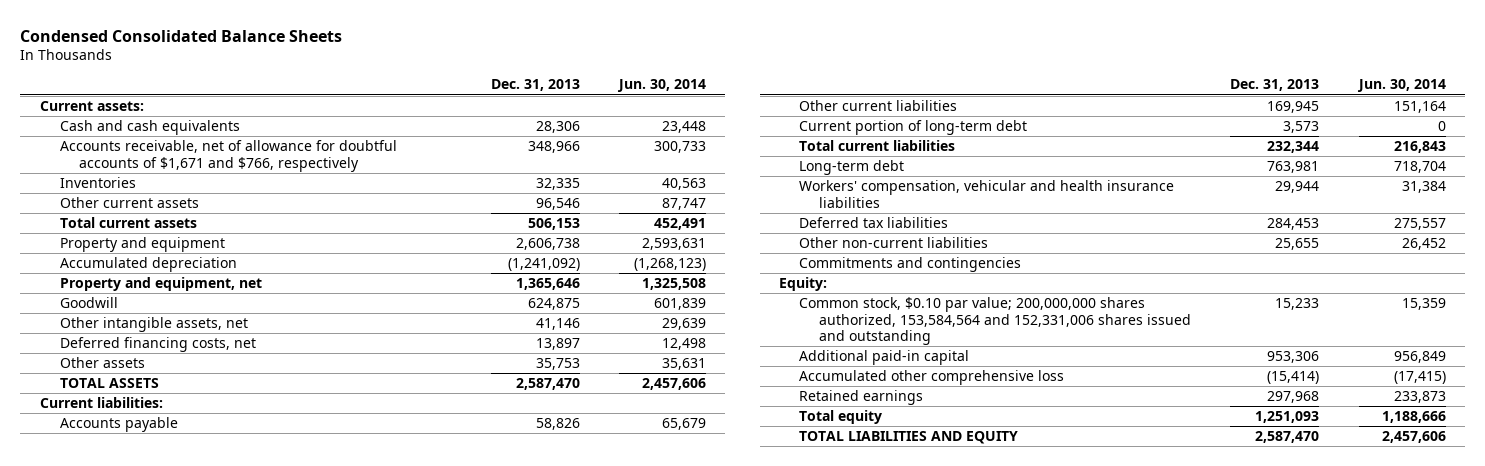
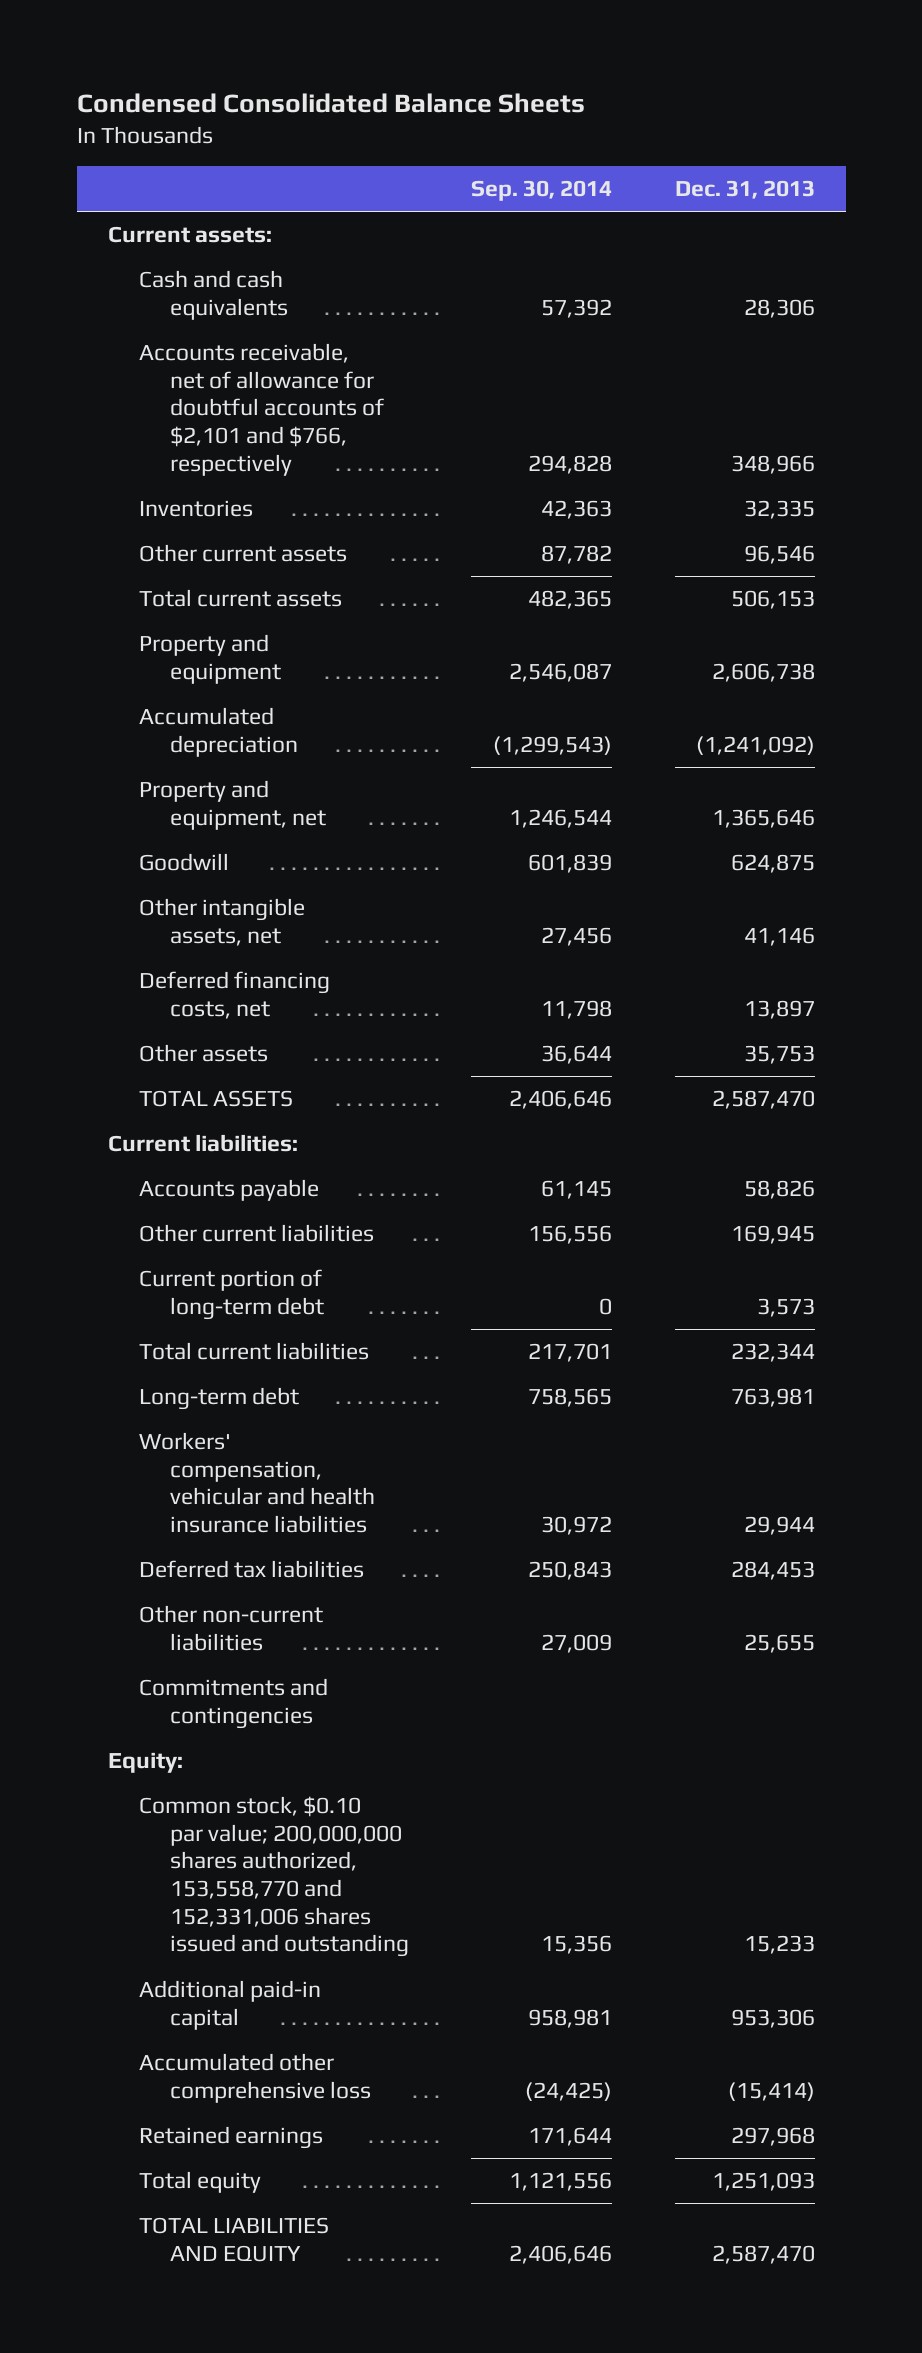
- | Dec. 31, 2013 | Jun. 30, 2014
+ | Sep. 30, 2014 | Dec. 31, 2013
- Accounts receivable, net of allowance for doubtful accounts of $1,671 and $766, respectively | 348,966 | 300,733
+ Accounts receivable, net of allowance for doubtful accounts of $2,101 and $766, respectively | 294,828 | 348,966
- Common stock, $0.10 par value; 200,000,000 shares authorized, 153,584,564 and 152,331,006 shares issued and outstanding | 15,233 | 15,359
+ Common stock, $0.10 par value; 200,000,000 shares authorized, 153,558,770 and 152,331,006 shares issued and outstanding | 15,356 | 15,233

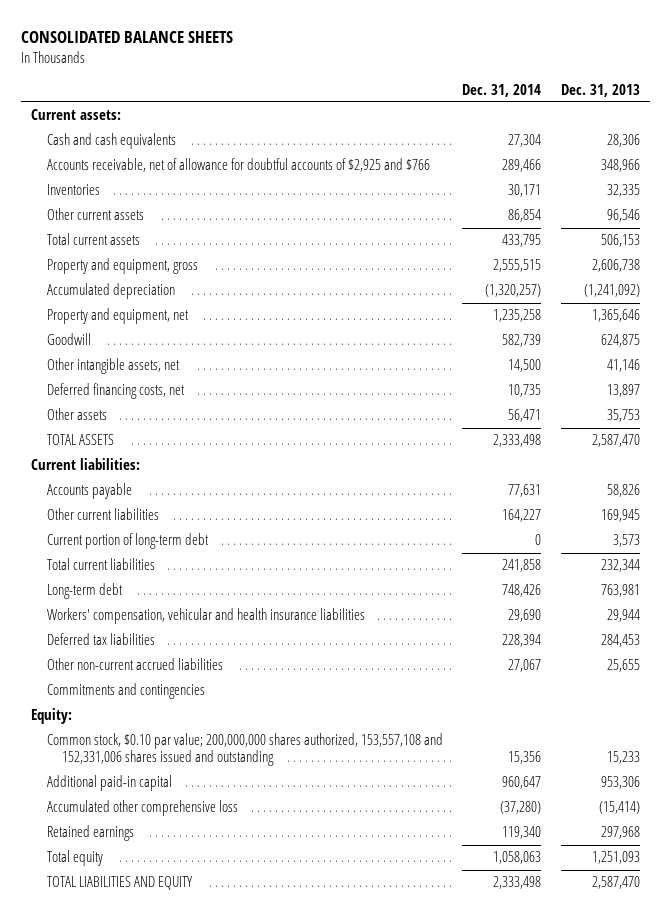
- Condensed Consolidated Balance Sheets
+ CONSOLIDATED BALANCE SHEETS
- | Sep. 30, 2014 | Dec. 31, 2013
+ | Dec. 31, 2014 | Dec. 31, 2013
- Accounts receivable, net of allowance for doubtful accounts of $2,101 and $766, respectively | 294,828 | 348,966
+ Accounts receivable, net of allowance for doubtful accounts of $2,925 and $766 | 289,466 | 348,966
- Property and equipment | 2,546,087 | 2,606,738
+ Property and equipment, gross | 2,555,515 | 2,606,738
- Other non-current liabilities | 27,009 | 25,655
+ Other non-current accrued liabilities | 27,067 | 25,655
- Common stock, $0.10 par value; 200,000,000 shares authorized, 153,558,770 and 152,331,006 shares issued and outstanding | 15,356 | 15,233
+ Common stock, $0.10 par value; 200,000,000 shares authorized, 153,557,108 and 152,331,006 shares issued and outstanding | 15,356 | 15,233

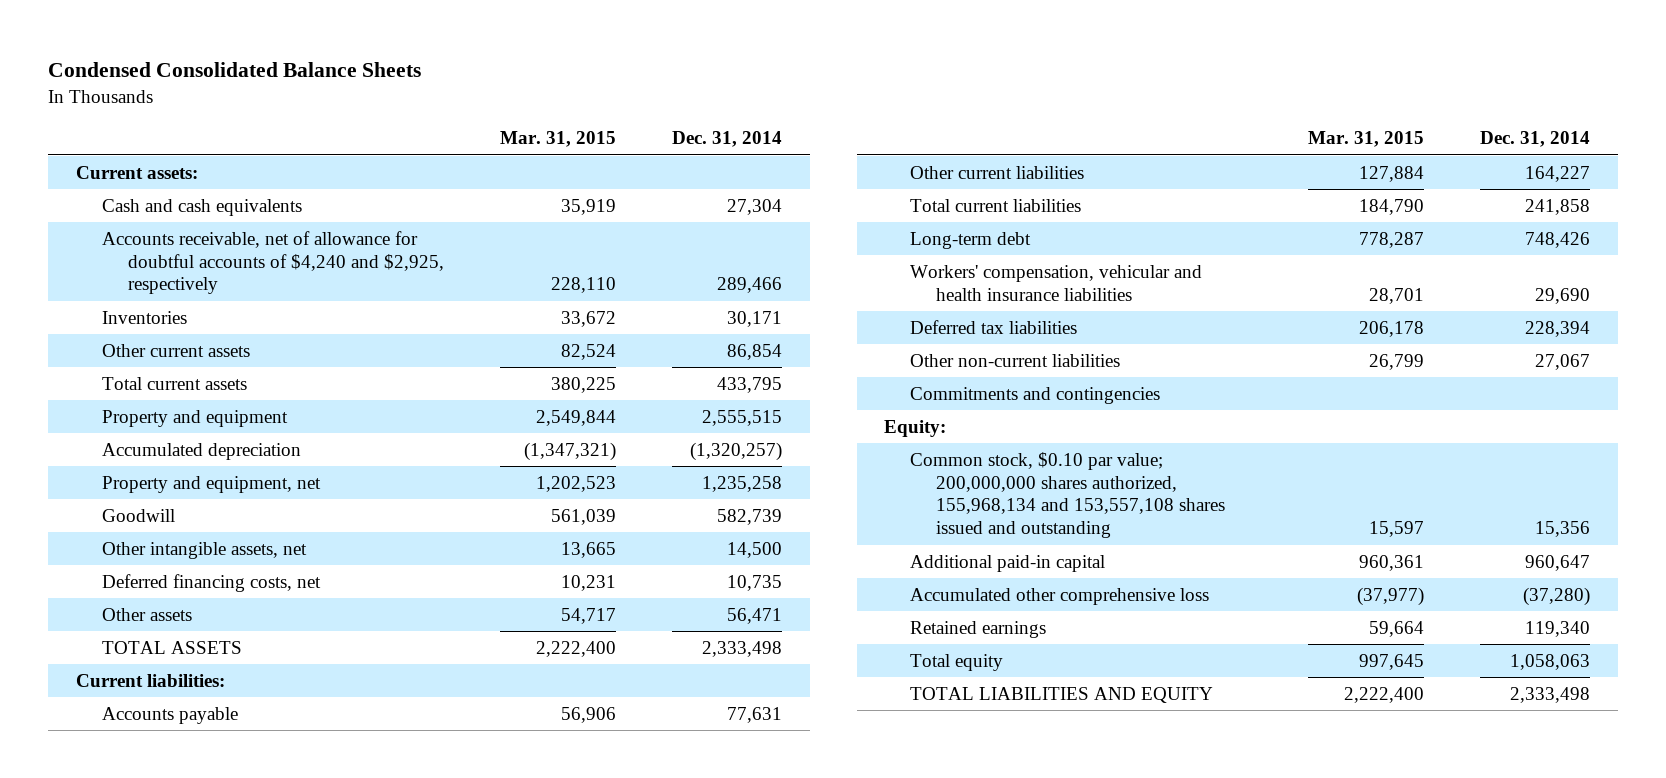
- CONSOLIDATED BALANCE SHEETS
+ Condensed Consolidated Balance Sheets
- | Dec. 31, 2014 | Dec. 31, 2013
+ | Mar. 31, 2015 | Dec. 31, 2014
- Accounts receivable, net of allowance for doubtful accounts of $2,925 and $766 | 289,466 | 348,966
+ Accounts receivable, net of allowance for doubtful accounts of $4,240 and $2,925, respectively | 228,110 | 289,466
- Property and equipment, gross | 2,555,515 | 2,606,738
+ Property and equipment | 2,549,844 | 2,555,515
- Current portion of long-term debt | 0 | 3,573
- Other non-current accrued liabilities | 27,067 | 25,655
+ Other non-current liabilities | 26,799 | 27,067
- Common stock, $0.10 par value; 200,000,000 shares authorized, 153,557,108 and 152,331,006 shares issued and outstanding | 15,356 | 15,233
+ Common stock, $0.10 par value; 200,000,000 shares authorized, 155,968,134 and 153,557,108 shares issued and outstanding | 15,597 | 15,356

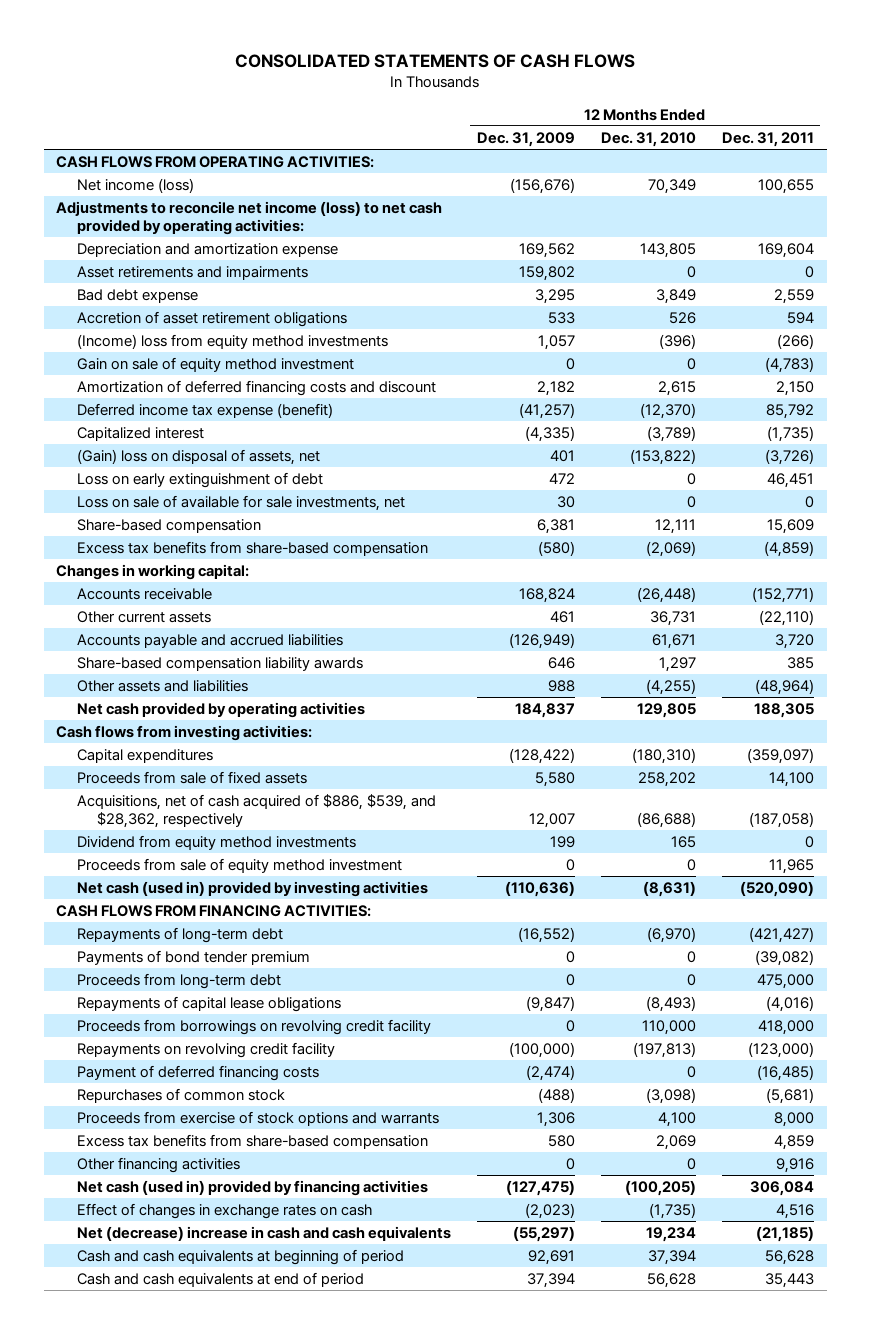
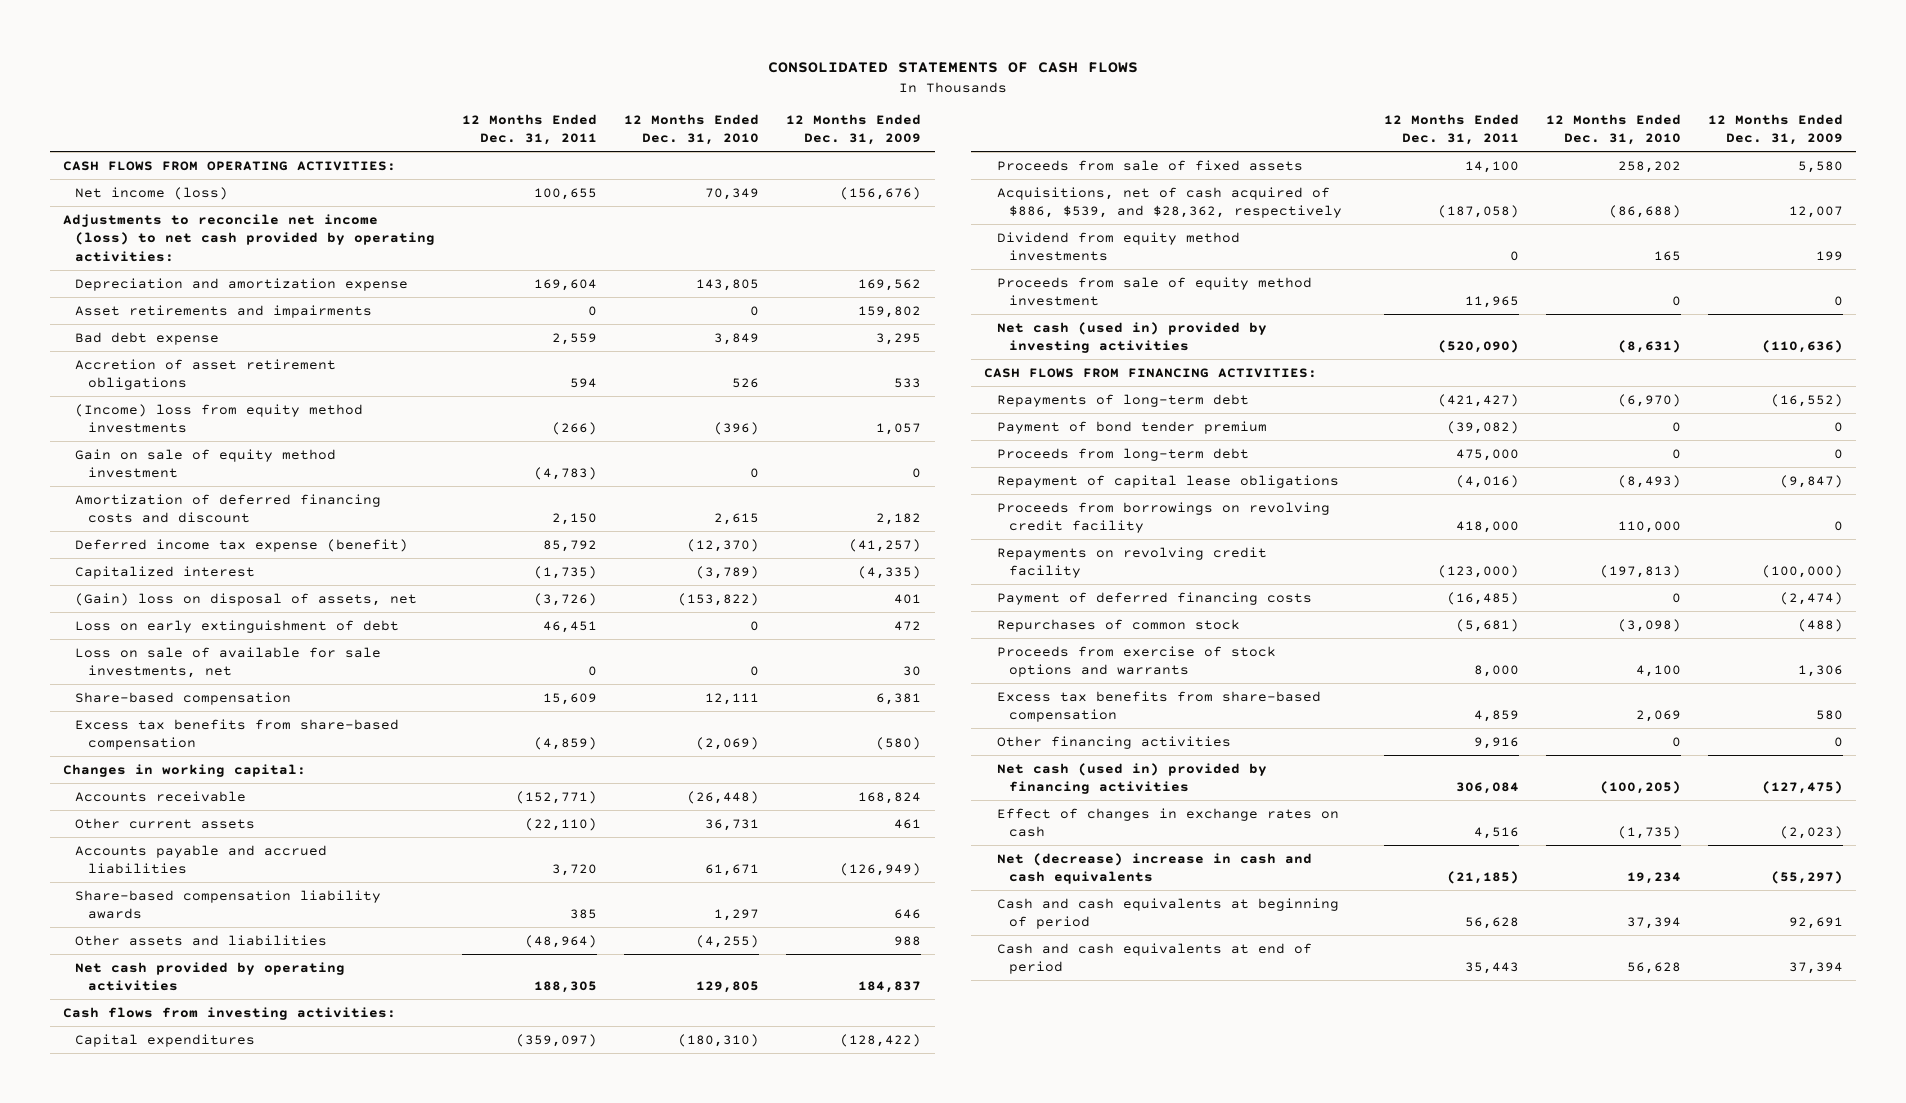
- | 12 Months Ended Dec. 31, 2009 | 12 Months Ended Dec. 31, 2010 | 12 Months Ended Dec. 31, 2011
+ | 12 Months Ended Dec. 31, 2011 | 12 Months Ended Dec. 31, 2010 | 12 Months Ended Dec. 31, 2009
- Payments of bond tender premium | 0 | 0 | (39,082)
+ Payment of bond tender premium | (39,082) | 0 | 0
- Repayments of capital lease obligations | (9,847) | (8,493) | (4,016)
+ Repayment of capital lease obligations | (4,016) | (8,493) | (9,847)

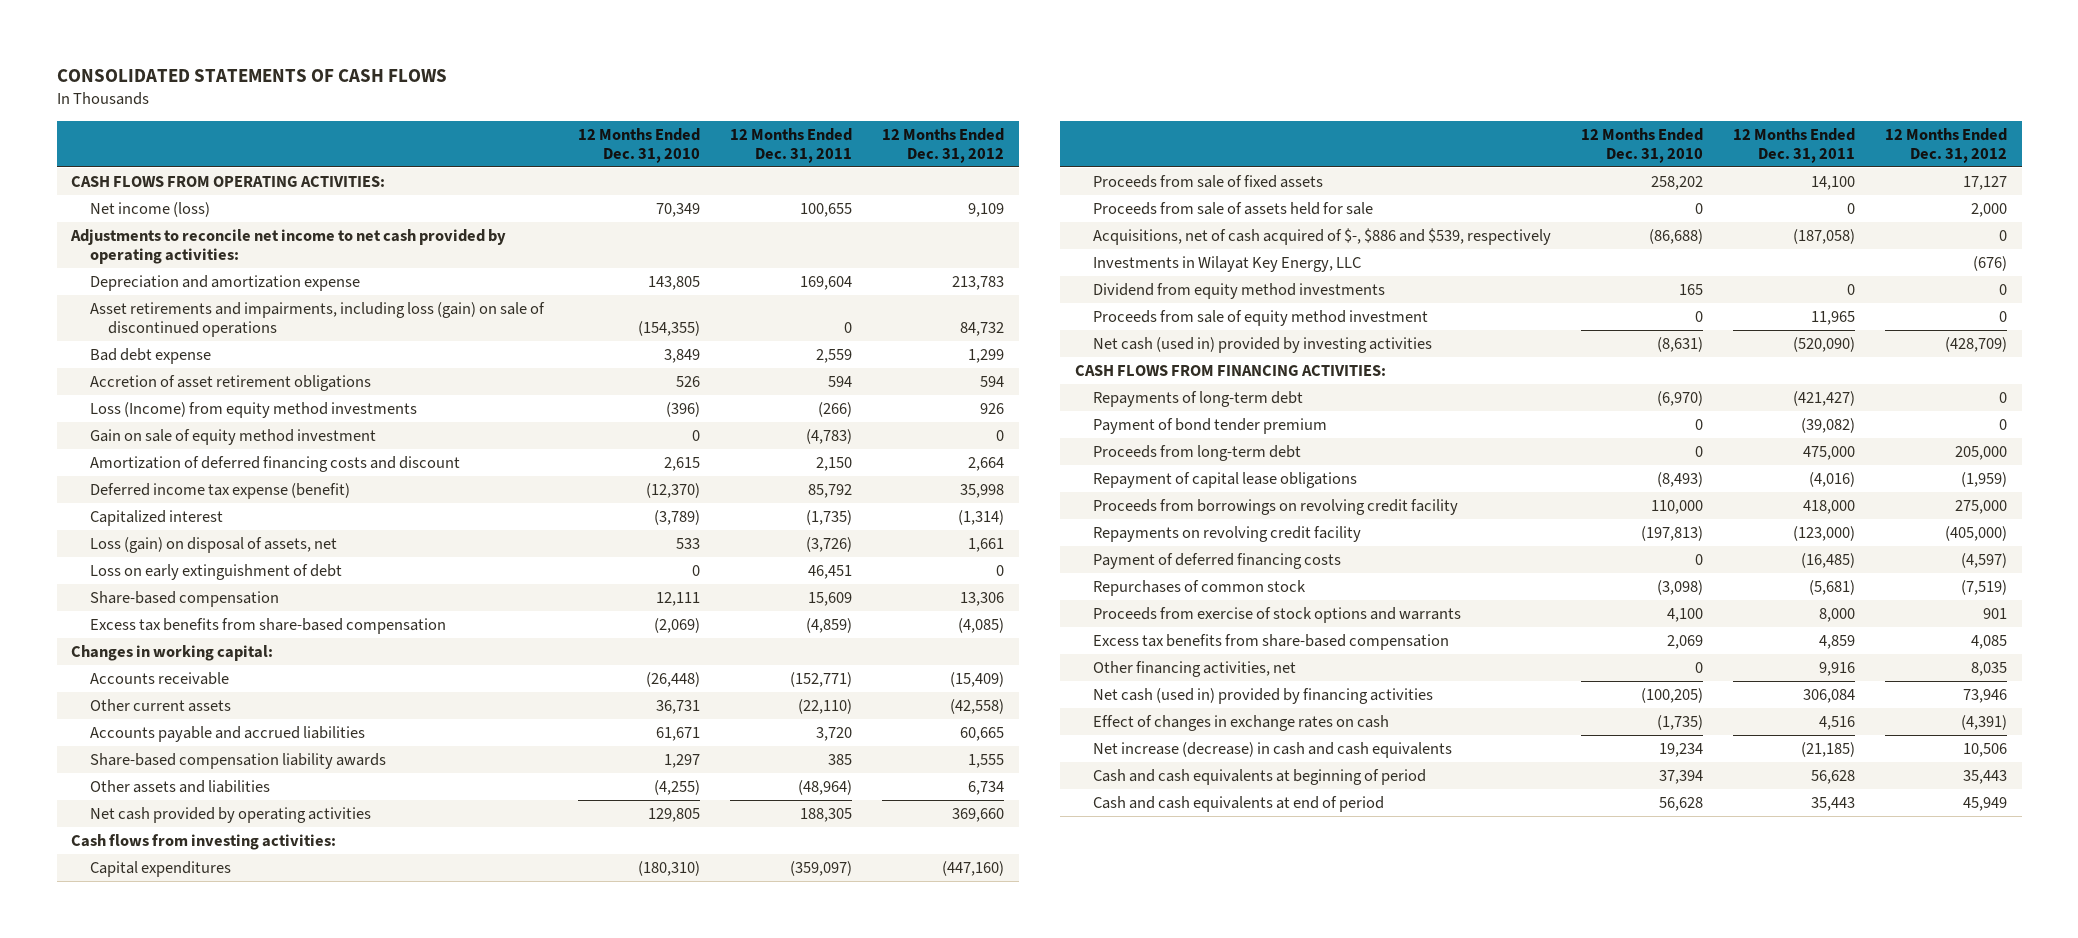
- | 12 Months Ended Dec. 31, 2011 | 12 Months Ended Dec. 31, 2010 | 12 Months Ended Dec. 31, 2009
+ | 12 Months Ended Dec. 31, 2010 | 12 Months Ended Dec. 31, 2011 | 12 Months Ended Dec. 31, 2012
- Adjustments to reconcile net income (loss) to net cash provided by operating activities:
+ Adjustments to reconcile net income to net cash provided by operating activities:
- Asset retirements and impairments | 0 | 0 | 159,802
+ Asset retirements and impairments, including loss (gain) on sale of discontinued operations | (154,355) | 0 | 84,732
- (Income) loss from equity method investments | (266) | (396) | 1,057
+ Loss (Income) from equity method investments | (396) | (266) | 926
- (Gain) loss on disposal of assets, net | (3,726) | (153,822) | 401
+ Loss (gain) on disposal of assets, net | 533 | (3,726) | 1,661
- Loss on sale of available for sale investments, net | 0 | 0 | 30
- Acquisitions, net of cash acquired of $886, $539, and $28,362, respectively | (187,058) | (86,688) | 12,007
+ Proceeds from sale of assets held for sale | 0 | 0 | 2,000
+ Acquisitions, net of cash acquired of $-, $886 and $539, respectively | (86,688) | (187,058) | 0
+ Investments in Wilayat Key Energy, LLC | | | (676)
- Other financing activities | 9,916 | 0 | 0
+ Other financing activities, net | 0 | 9,916 | 8,035
- Net (decrease) increase in cash and cash equivalents | (21,185) | 19,234 | (55,297)
+ Net increase (decrease) in cash and cash equivalents | 19,234 | (21,185) | 10,506

